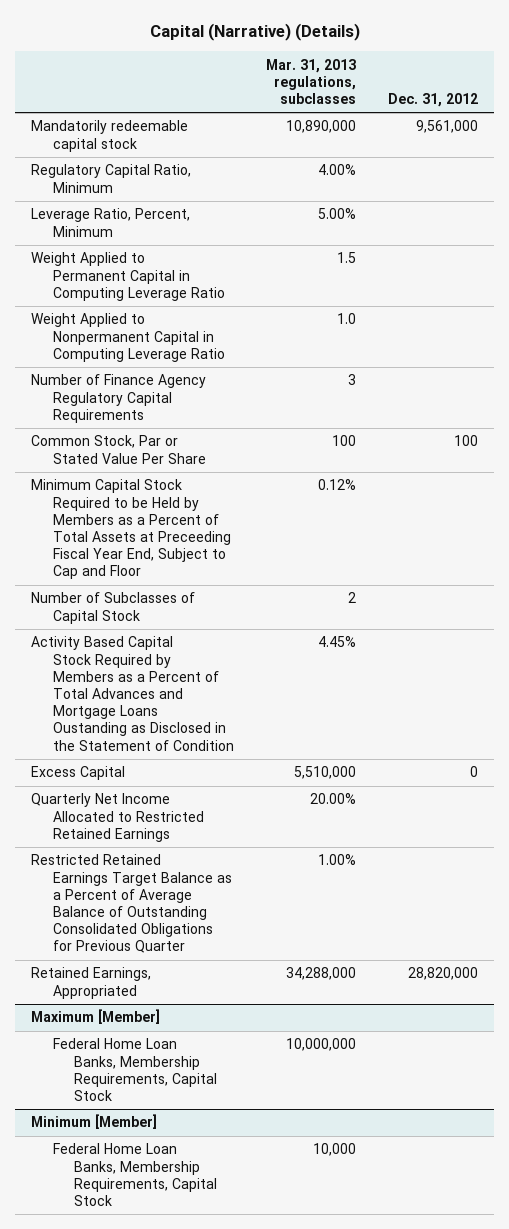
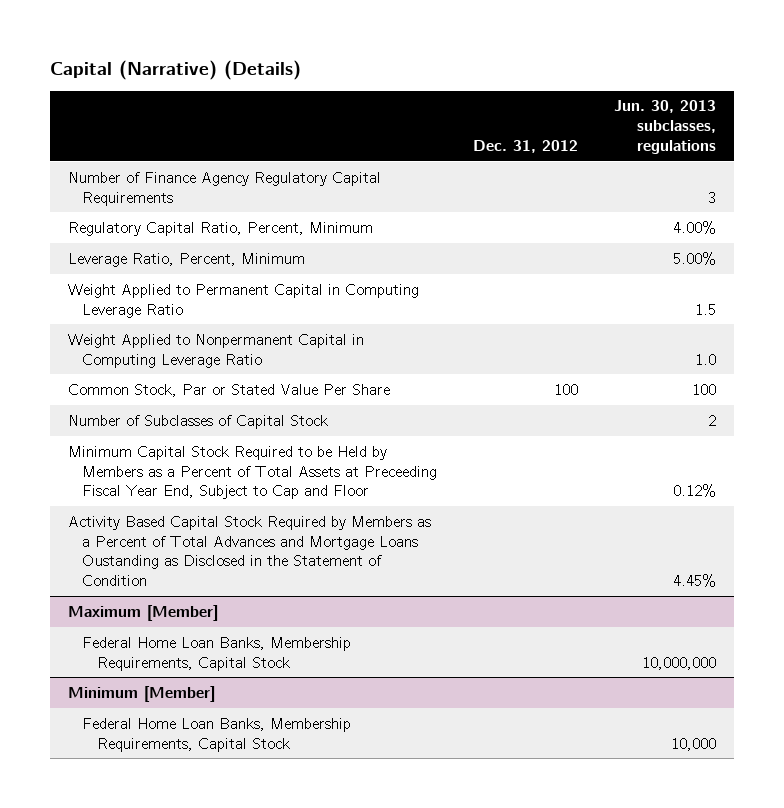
- | Mar. 31, 2013 regulations, subclasses | Dec. 31, 2012
+ | Dec. 31, 2012 | Jun. 30, 2013 subclasses, regulations
- Mandatorily redeemable capital stock | 10,890,000 | 9,561,000
- Regulatory Capital Ratio, Minimum | 4.00% |
moved up: Number of Finance Agency Regulatory Capital Requirements | | 3
+ Regulatory Capital Ratio, Percent, Minimum | | 4.00%
moved down: Minimum Capital Stock Required to be Held by Members as a Percent of Total Assets at Preceeding Fiscal Year End, Subject to Cap and Floor | | 0.12%
- Excess Capital | 5,510,000 | 0
- Quarterly Net Income Allocated to Restricted Retained Earnings | 20.00% |
- Restricted Retained Earnings Target Balance as a Percent of Average Balance of Outstanding Consolidated Obligations for Previous Quarter | 1.00% |
- Retained Earnings, Appropriated | 34,288,000 | 28,820,000

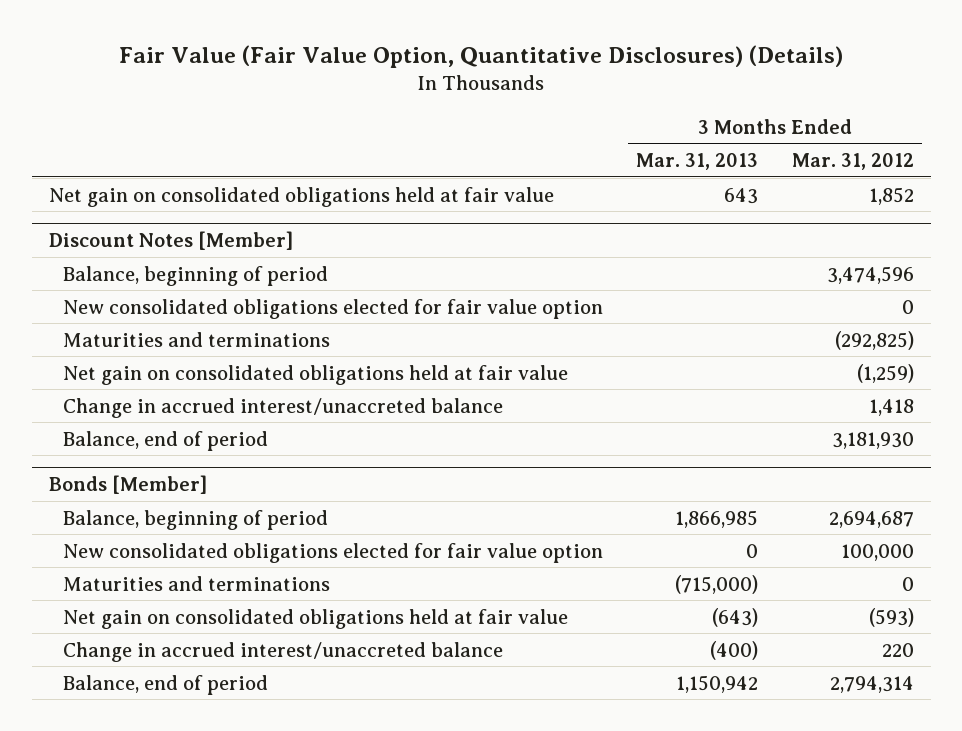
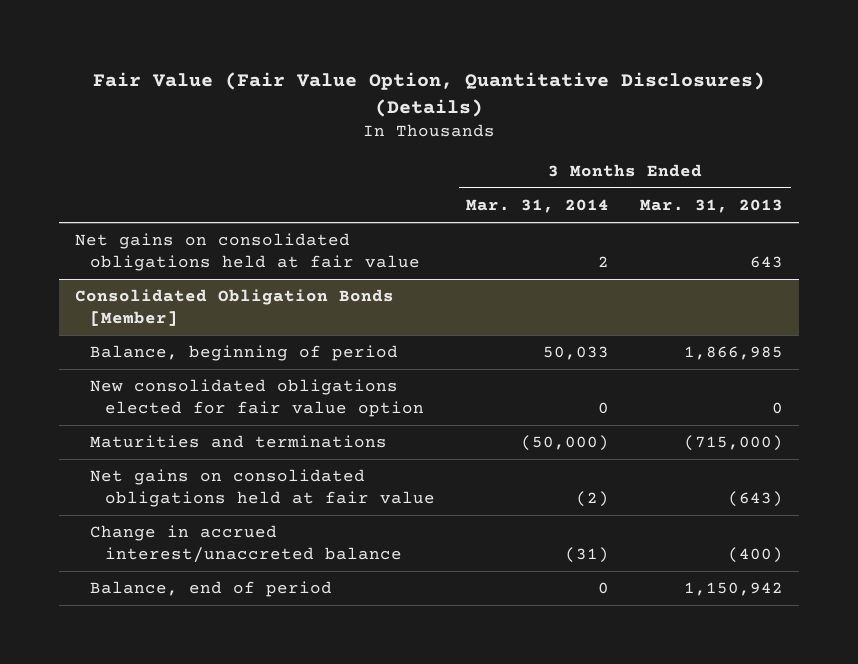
- | 3 Months Ended Mar. 31, 2013 | 3 Months Ended Mar. 31, 2012
+ | 3 Months Ended Mar. 31, 2014 | 3 Months Ended Mar. 31, 2013
- Net gain on consolidated obligations held at fair value | 643 | 1,852
- Discount Notes [Member]
- Balance, beginning of period | | 3,474,596
- New consolidated obligations elected for fair value option | | 0
- Maturities and terminations | | (292,825)
- Net gain on consolidated obligations held at fair value | | (1,259)
- Change in accrued interest/unaccreted balance | | 1,418
- Balance, end of period | | 3,181,930
- Bonds [Member]
+ Net gains on consolidated obligations held at fair value | 2 | 643
+ Consolidated Obligation Bonds [Member]
- Net gain on consolidated obligations held at fair value | (643) | (593)
+ Net gains on consolidated obligations held at fair value | (2) | (643)

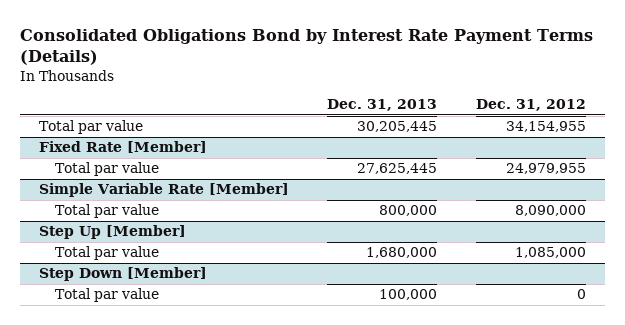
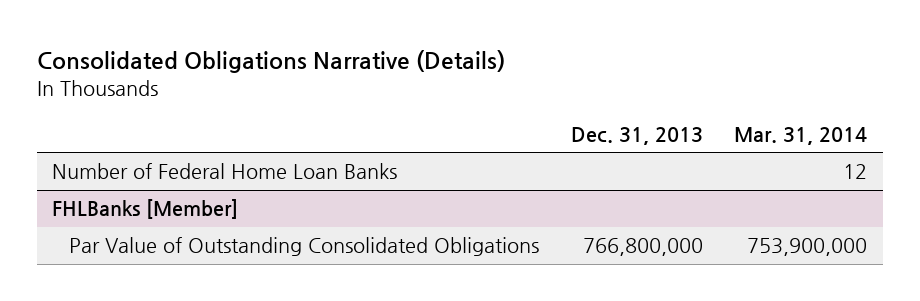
- Consolidated Obligations Bond by Interest Rate Payment Terms (Details)
+ Consolidated Obligations Narrative (Details)
- | Dec. 31, 2013 | Dec. 31, 2012
+ | Dec. 31, 2013 | Mar. 31, 2014
- Total par value | 30,205,445 | 34,154,955
- Fixed Rate [Member]
- Total par value | 27,625,445 | 24,979,955
- Simple Variable Rate [Member]
- Total par value | 800,000 | 8,090,000
- Step Up [Member]
- Total par value | 1,680,000 | 1,085,000
- Step Down [Member]
- Total par value | 100,000 | 0
+ Number of Federal Home Loan Banks | | 12
+ FHLBanks [Member]
+ Par Value of Outstanding Consolidated Obligations | 766,800,000 | 753,900,000

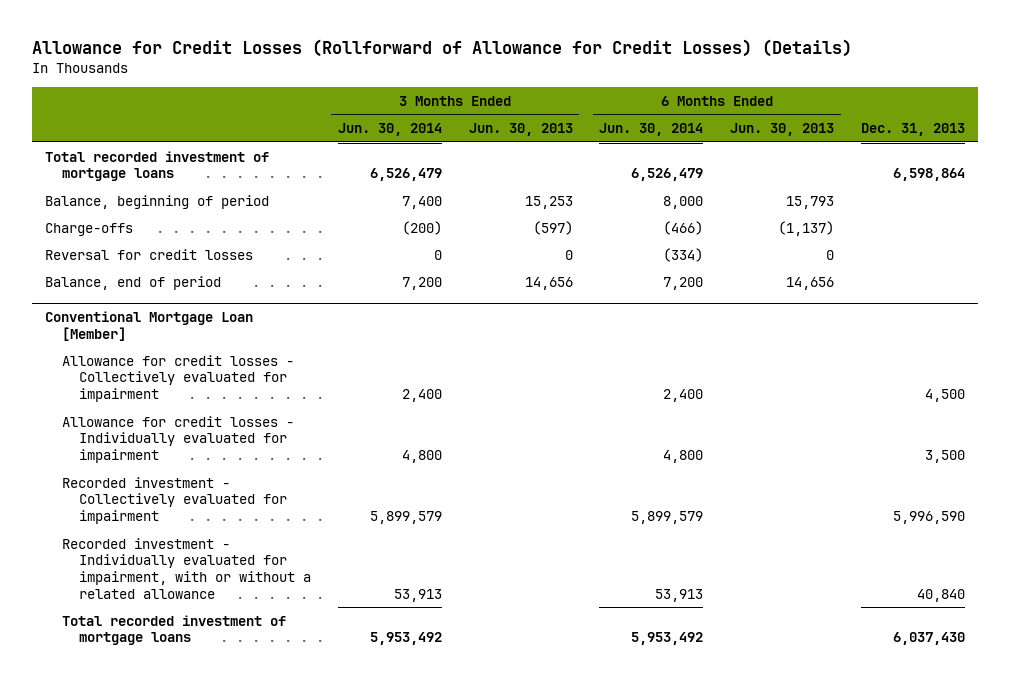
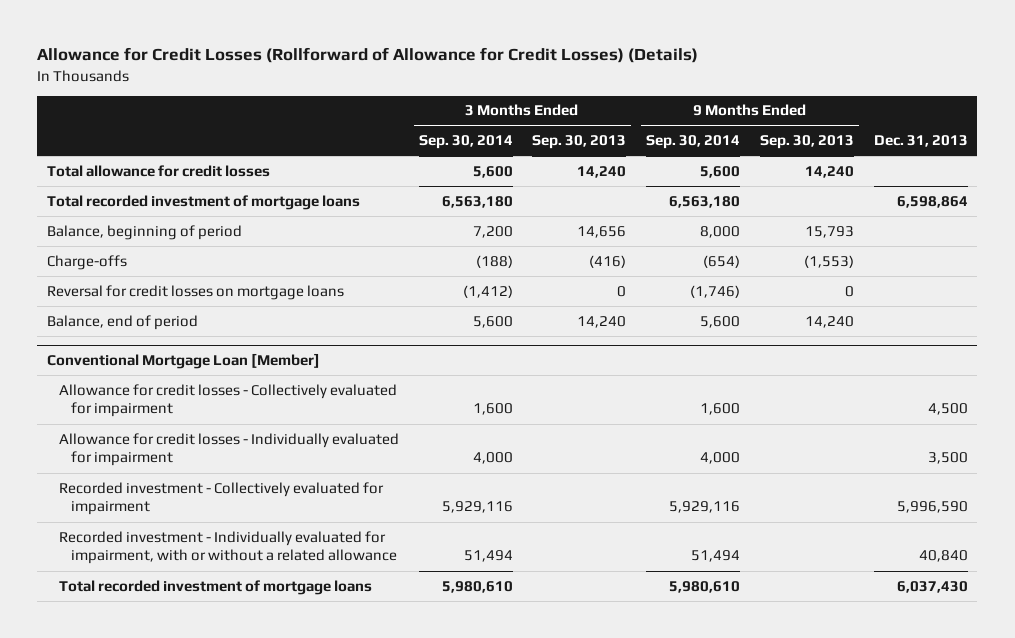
- | 3 Months Ended Jun. 30, 2014 | 3 Months Ended Jun. 30, 2013 | 6 Months Ended Jun. 30, 2014 | 6 Months Ended Jun. 30, 2013 | Dec. 31, 2013
+ | 3 Months Ended Sep. 30, 2014 | 3 Months Ended Sep. 30, 2013 | 9 Months Ended Sep. 30, 2014 | 9 Months Ended Sep. 30, 2013 | Dec. 31, 2013
+ Total allowance for credit losses | 5,600 | 14,240 | 5,600 | 14,240 |
- Reversal for credit losses | 0 | 0 | (334) | 0 |
+ Reversal for credit losses on mortgage loans | (1,412) | 0 | (1,746) | 0 |

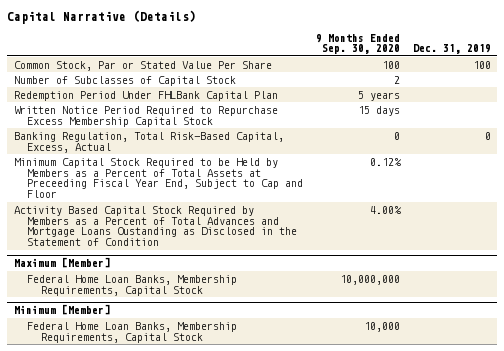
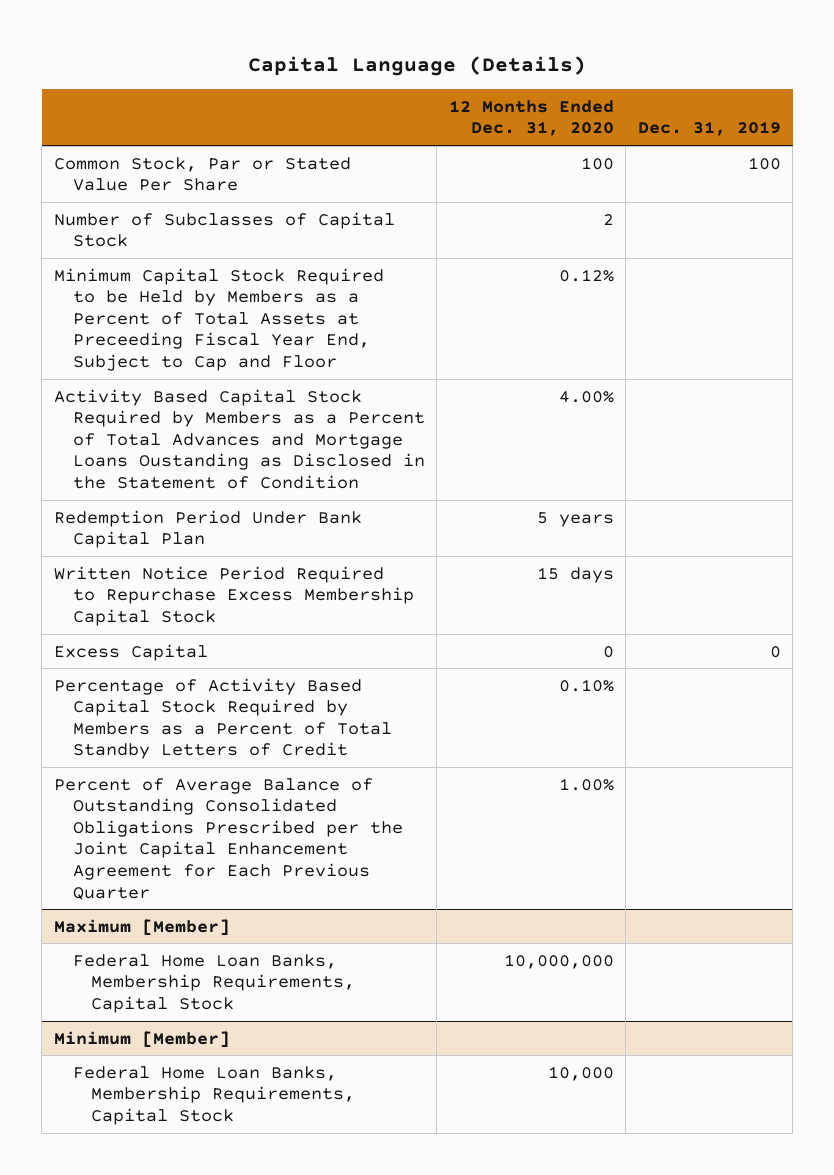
- Capital Narrative (Details)
+ Capital Language (Details)
- | 9 Months Ended Sep. 30, 2020 | Dec. 31, 2019
+ | 12 Months Ended Dec. 31, 2020 | Dec. 31, 2019
- Redemption Period Under FHLBank Capital Plan | 5 years |
- Banking Regulation, Total Risk-Based Capital, Excess, Actual | 0 | 0
+ Redemption Period Under Bank Capital Plan | 5 years |
moved down: Written Notice Period Required to Repurchase Excess Membership Capital Stock | 15 days |
+ Excess Capital | 0 | 0
+ Percentage of Activity Based Capital Stock Required by Members as a Percent of Total Standby Letters of Credit | 0.10% |
+ Percent of Average Balance of Outstanding Consolidated Obligations Prescribed per the Joint Capital Enhancement Agreement for Each Previous Quarter | 1.00% |

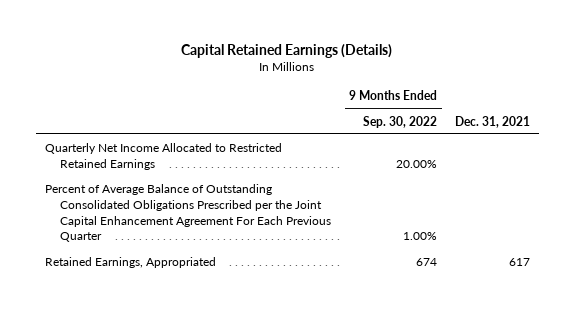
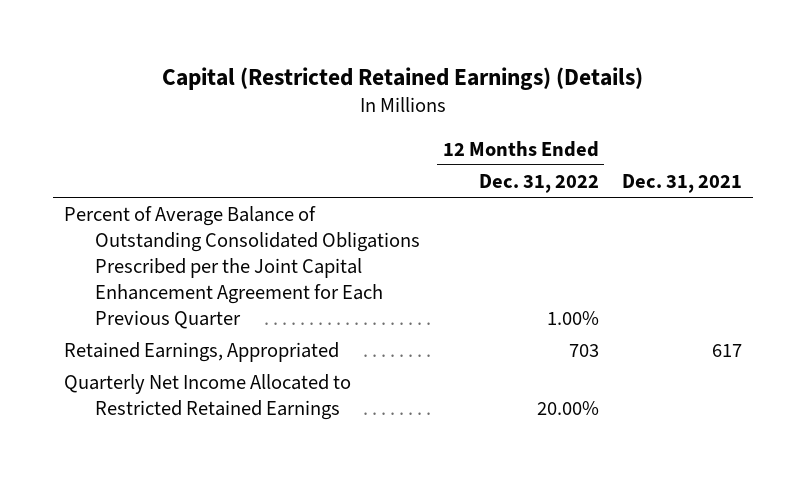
- Capital Retained Earnings (Details)
+ Capital (Restricted Retained Earnings) (Details)
- | 9 Months Ended Sep. 30, 2022 | Dec. 31, 2021
+ | 12 Months Ended Dec. 31, 2022 | Dec. 31, 2021
- Percent of Average Balance of Outstanding Consolidated Obligations Prescribed per the Joint Capital Enhancement Agreement For Each Previous Quarter | 1.00% |
+ Percent of Average Balance of Outstanding Consolidated Obligations Prescribed per the Joint Capital Enhancement Agreement for Each Previous Quarter | 1.00% |
moved down: Quarterly Net Income Allocated to Restricted Retained Earnings | 20.00% |

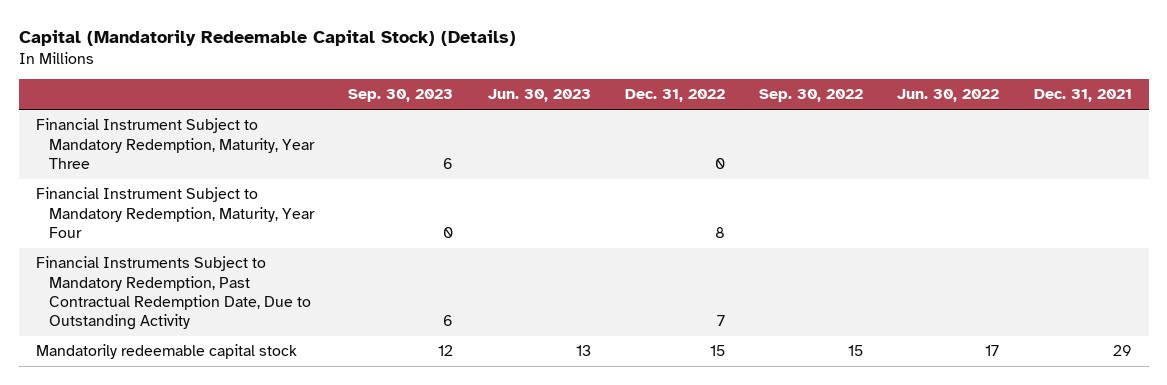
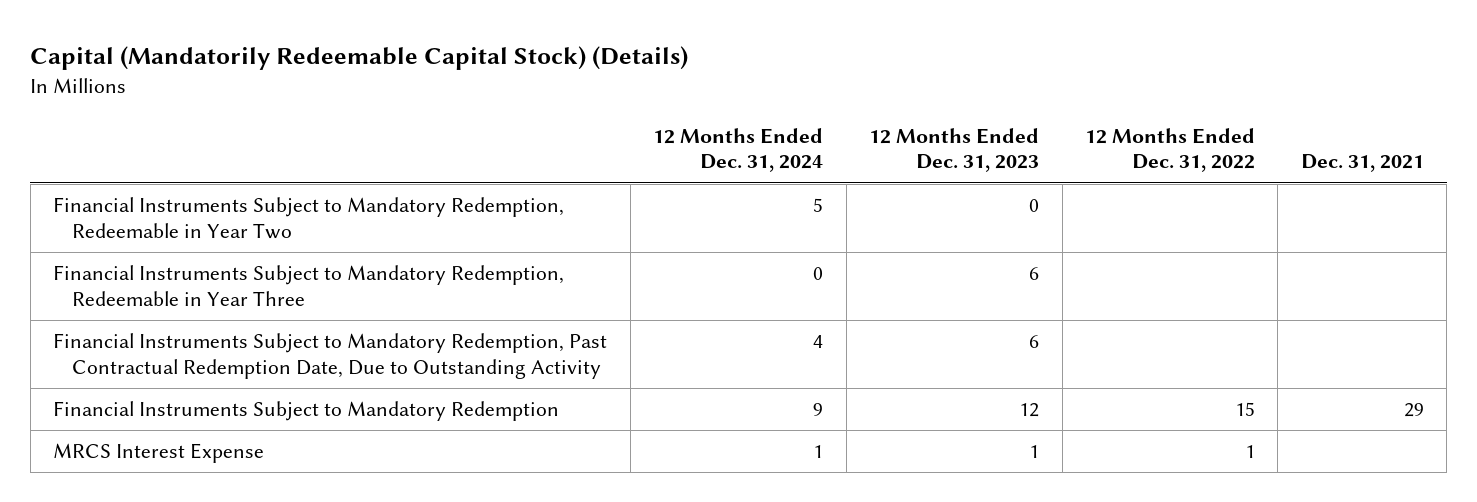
- | Sep. 30, 2023 | Jun. 30, 2023 | Dec. 31, 2022 | Sep. 30, 2022 | Jun. 30, 2022 | Dec. 31, 2021
+ | 12 Months Ended Dec. 31, 2024 | 12 Months Ended Dec. 31, 2023 | 12 Months Ended Dec. 31, 2022 | Dec. 31, 2021
- Financial Instrument Subject to Mandatory Redemption, Maturity, Year Three | 6 | | 0 | | |
- Financial Instrument Subject to Mandatory Redemption, Maturity, Year Four | 0 | | 8 | | |
+ Financial Instruments Subject to Mandatory Redemption, Redeemable in Year Two | 5 | 0 | |
+ Financial Instruments Subject to Mandatory Redemption, Redeemable in Year Three | 0 | 6 | |
- Mandatorily redeemable capital stock | 12 | 13 | 15 | 15 | 17 | 29
+ Financial Instruments Subject to Mandatory Redemption | 9 | 12 | 15 | 29
+ MRCS Interest Expense | 1 | 1 | 1 |

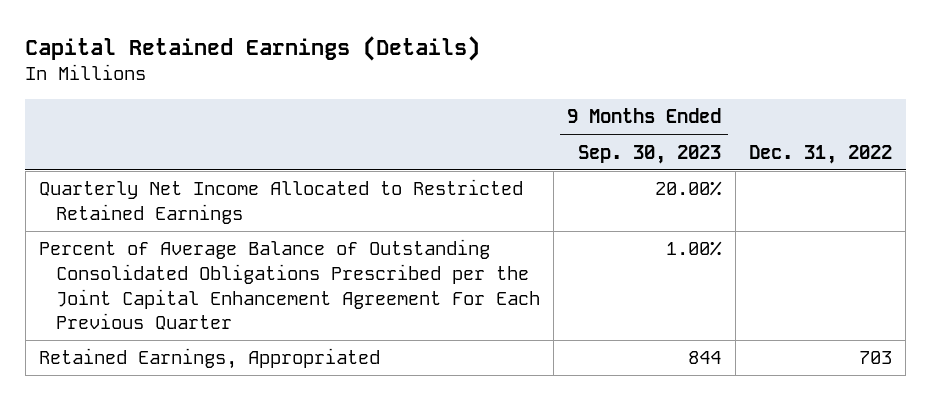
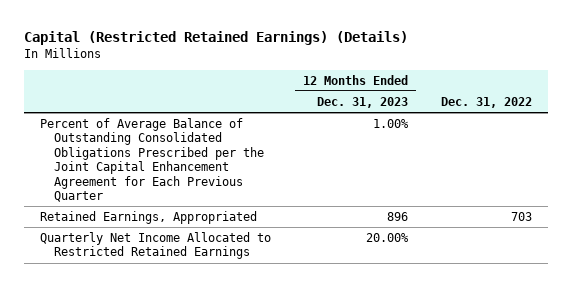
- Capital Retained Earnings (Details)
+ Capital (Restricted Retained Earnings) (Details)
- | 9 Months Ended Sep. 30, 2023 | Dec. 31, 2022
+ | 12 Months Ended Dec. 31, 2023 | Dec. 31, 2022
- Percent of Average Balance of Outstanding Consolidated Obligations Prescribed per the Joint Capital Enhancement Agreement For Each Previous Quarter | 1.00% |
+ Percent of Average Balance of Outstanding Consolidated Obligations Prescribed per the Joint Capital Enhancement Agreement for Each Previous Quarter | 1.00% |
moved down: Quarterly Net Income Allocated to Restricted Retained Earnings | 20.00% |

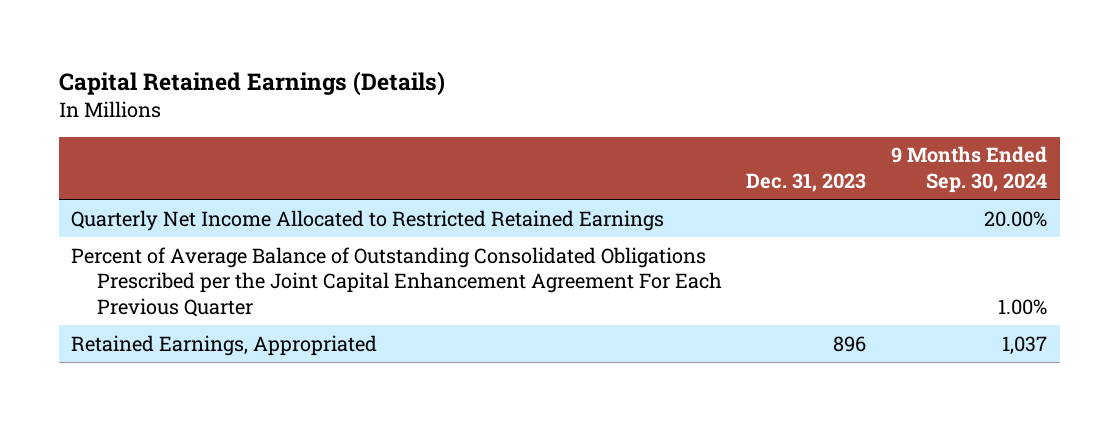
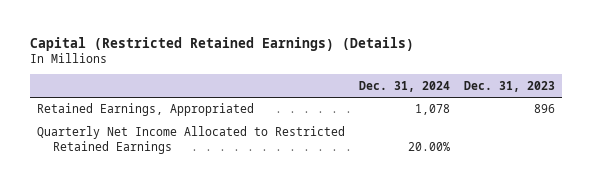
- Capital Retained Earnings (Details)
+ Capital (Restricted Retained Earnings) (Details)
- | Dec. 31, 2023 | 9 Months Ended Sep. 30, 2024
+ | Dec. 31, 2024 | Dec. 31, 2023
- Percent of Average Balance of Outstanding Consolidated Obligations Prescribed per the Joint Capital Enhancement Agreement For Each Previous Quarter | | 1.00%
moved down: Quarterly Net Income Allocated to Restricted Retained Earnings | 20.00% |

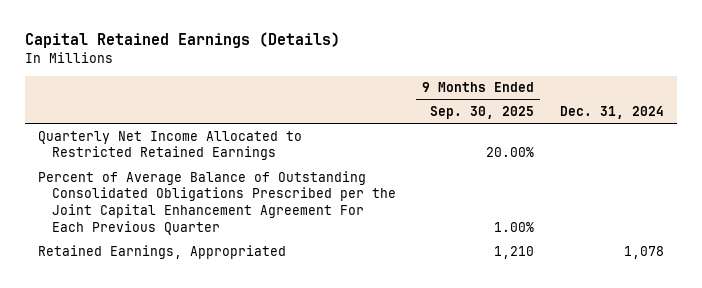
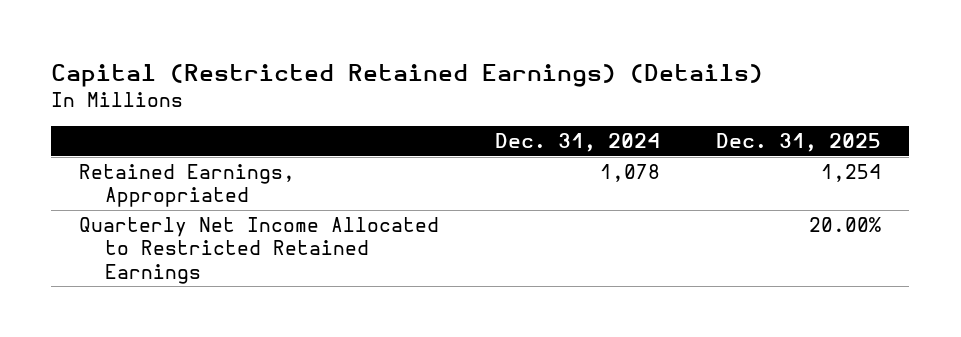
- Capital Retained Earnings (Details)
+ Capital (Restricted Retained Earnings) (Details)
- | 9 Months Ended Sep. 30, 2025 | Dec. 31, 2024
+ | Dec. 31, 2024 | Dec. 31, 2025
- Percent of Average Balance of Outstanding Consolidated Obligations Prescribed per the Joint Capital Enhancement Agreement For Each Previous Quarter | 1.00% |
moved down: Quarterly Net Income Allocated to Restricted Retained Earnings | | 20.00%

